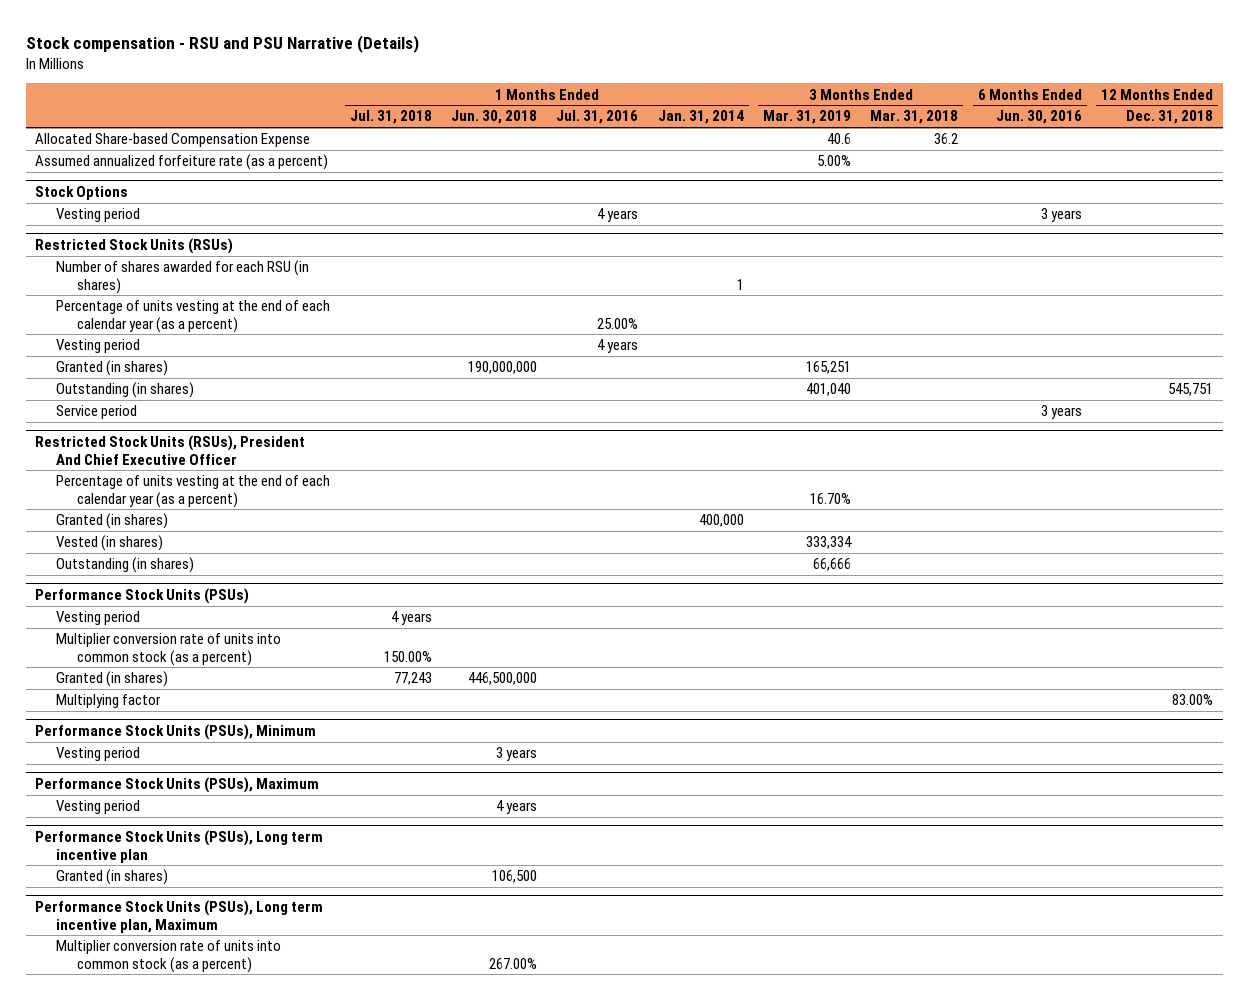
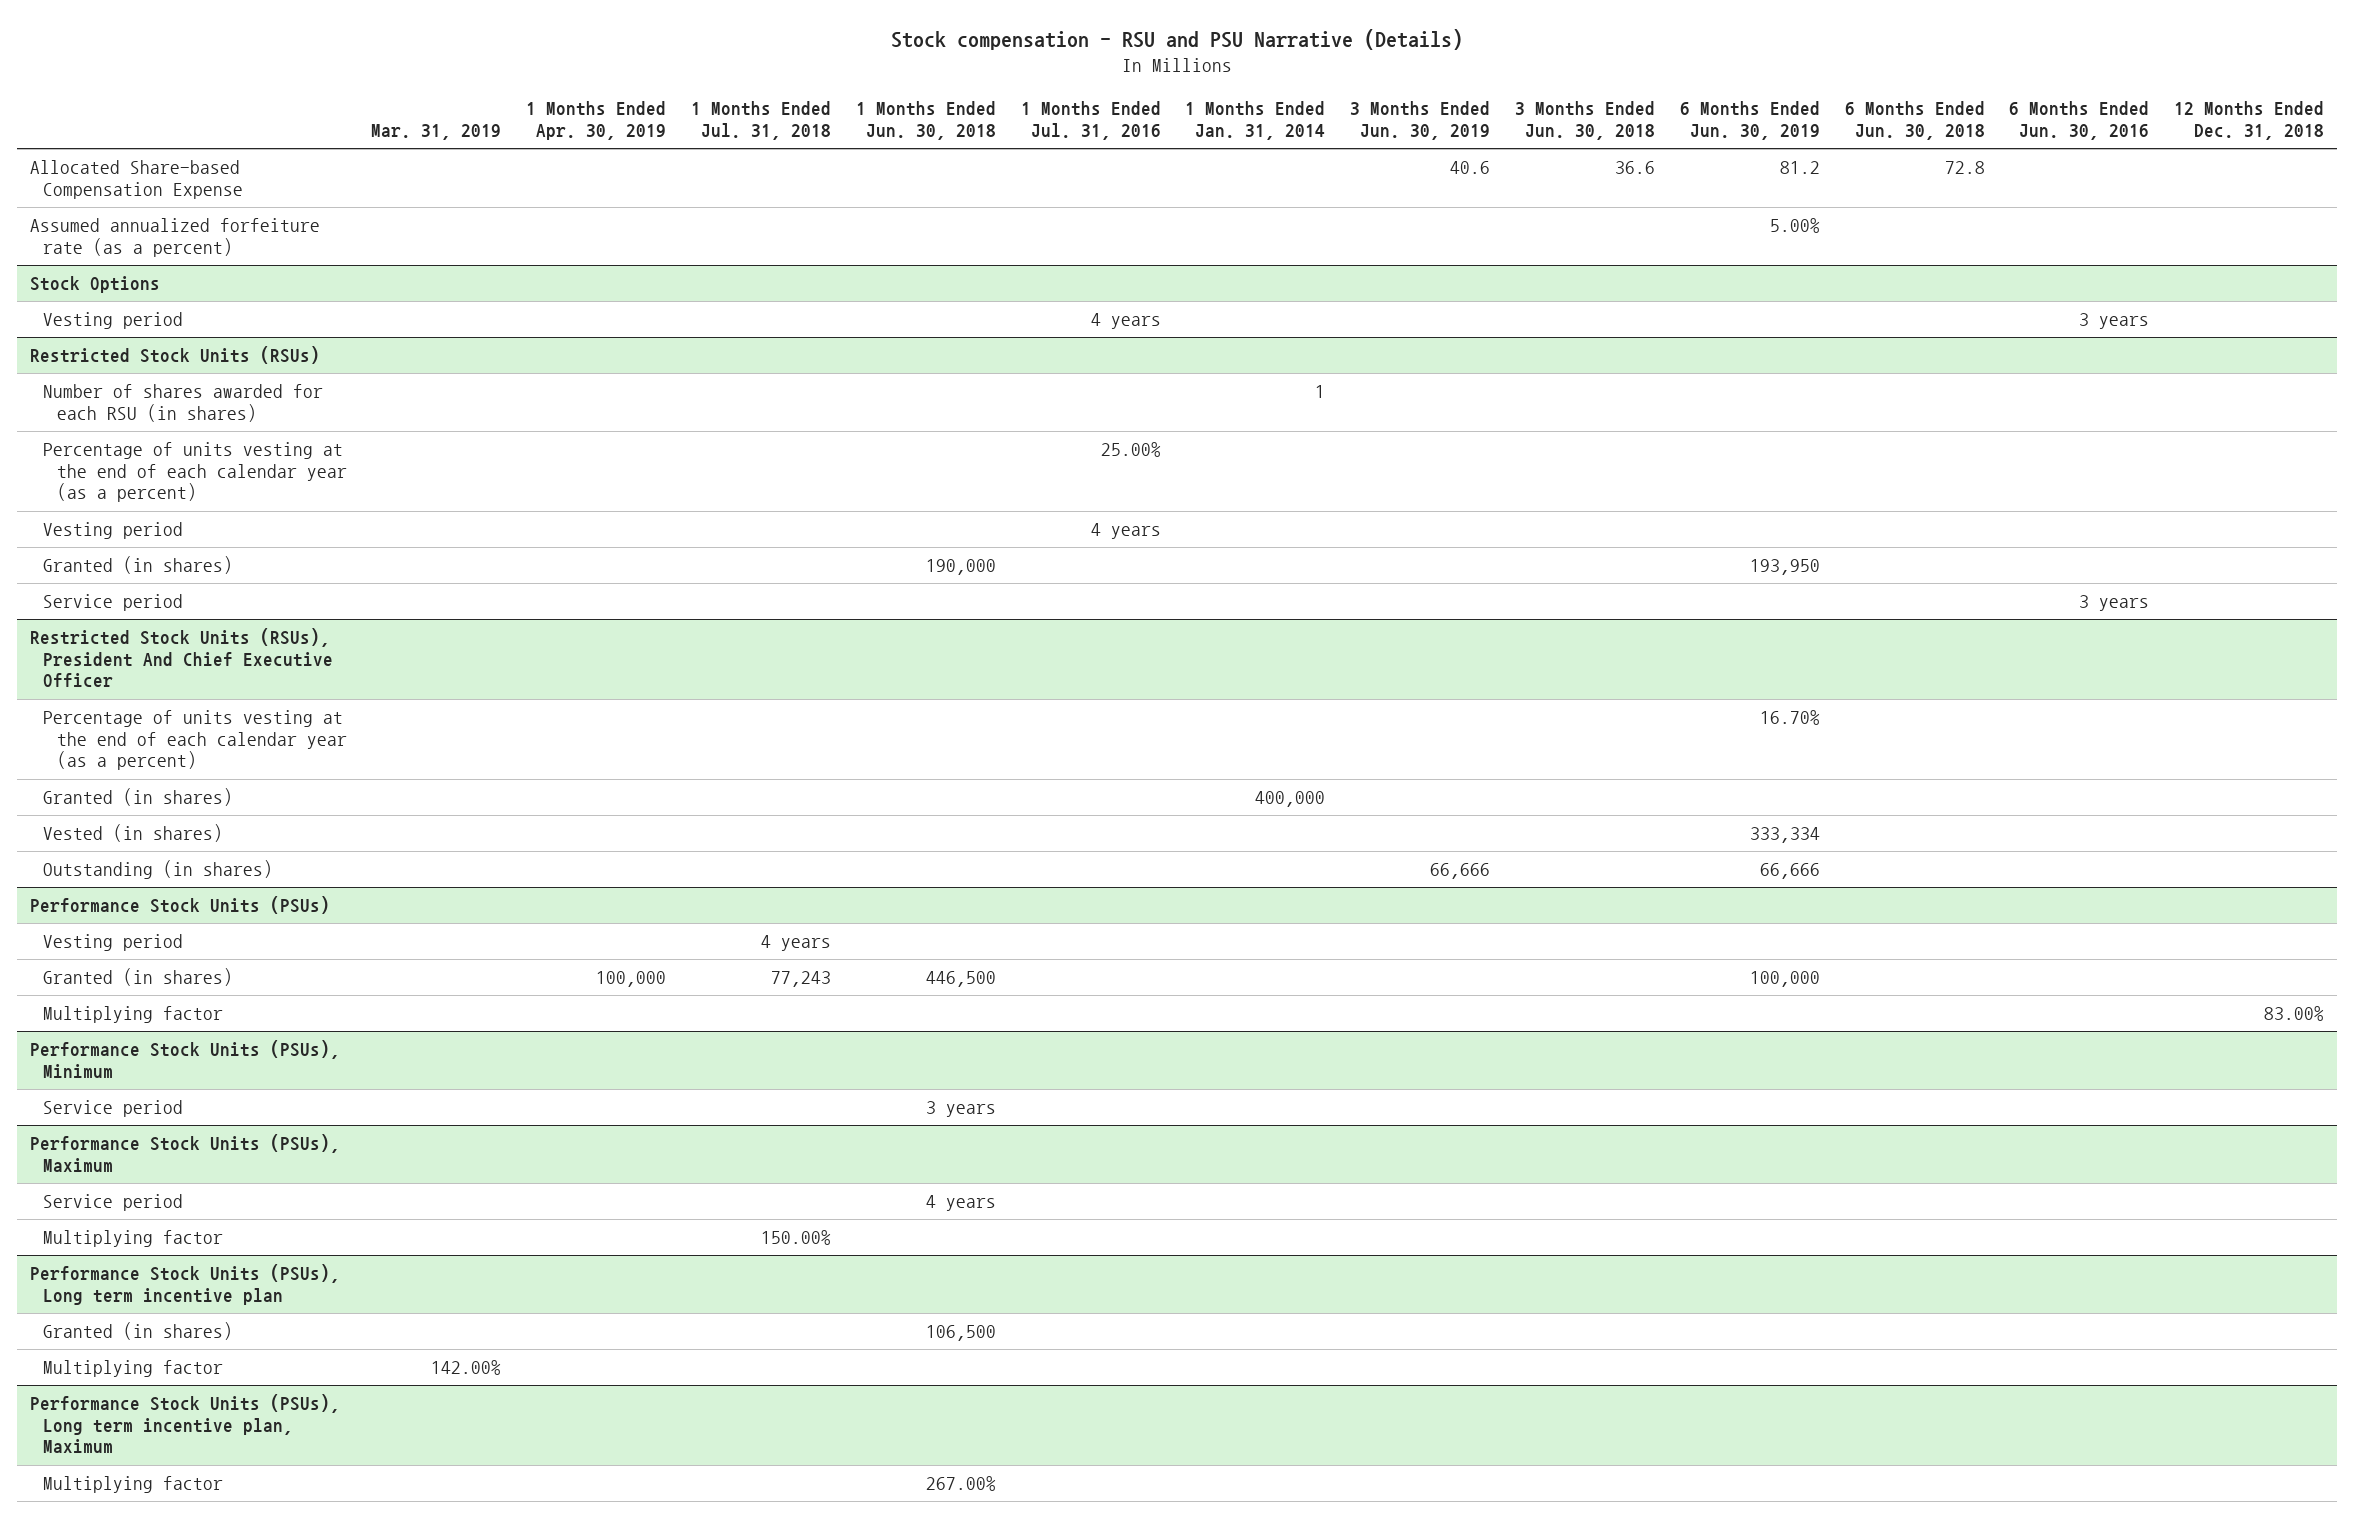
- | 1 Months Ended Jul. 31, 2018 | 1 Months Ended Jun. 30, 2018 | 1 Months Ended Jul. 31, 2016 | 1 Months Ended Jan. 31, 2014 | 3 Months Ended Mar. 31, 2019 | 3 Months Ended Mar. 31, 2018 | 6 Months Ended Jun. 30, 2016 | 12 Months Ended Dec. 31, 2018
+ | Mar. 31, 2019 | 1 Months Ended Apr. 30, 2019 | 1 Months Ended Jul. 31, 2018 | 1 Months Ended Jun. 30, 2018 | 1 Months Ended Jul. 31, 2016 | 1 Months Ended Jan. 31, 2014 | 3 Months Ended Jun. 30, 2019 | 3 Months Ended Jun. 30, 2018 | 6 Months Ended Jun. 30, 2019 | 6 Months Ended Jun. 30, 2018 | 6 Months Ended Jun. 30, 2016 | 12 Months Ended Dec. 31, 2018
@ Restricted Stock Units (RSUs)
- Granted (in shares) | | 190,000,000 | | | 165,251 | | |
- Outstanding (in shares) | | | | | 401,040 | | | 545,751
+ Granted (in shares) | | | | 190,000 | | | | | 193,950 | | |
@ Performance Stock Units (PSUs)
- Multiplier conversion rate of units into common stock (as a percent) | 150.00% | | | | | | |
- Granted (in shares) | 77,243 | 446,500,000 | | | | | |
+ Granted (in shares) | | 100,000 | 77,243 | 446,500 | | | | | 100,000 | | |
@ Performance Stock Units (PSUs), Minimum
- Vesting period | | 3 years | | | | | |
+ Service period | | | | 3 years | | | | | | | |
@ Performance Stock Units (PSUs), Maximum
- Vesting period | | 4 years | | | | | |
+ Service period | | | | 4 years | | | | | | | |
+ Multiplying factor | | | 150.00% | | | | | | | | |
@ Performance Stock Units (PSUs), Long term incentive plan
+ Multiplying factor | 142.00% | | | | | | | | | | |
@ Performance Stock Units (PSUs), Long term incentive plan, Maximum
- Multiplier conversion rate of units into common stock (as a percent) | | 267.00% | | | | | |
+ Multiplying factor | | | | 267.00% | | | | | | | |

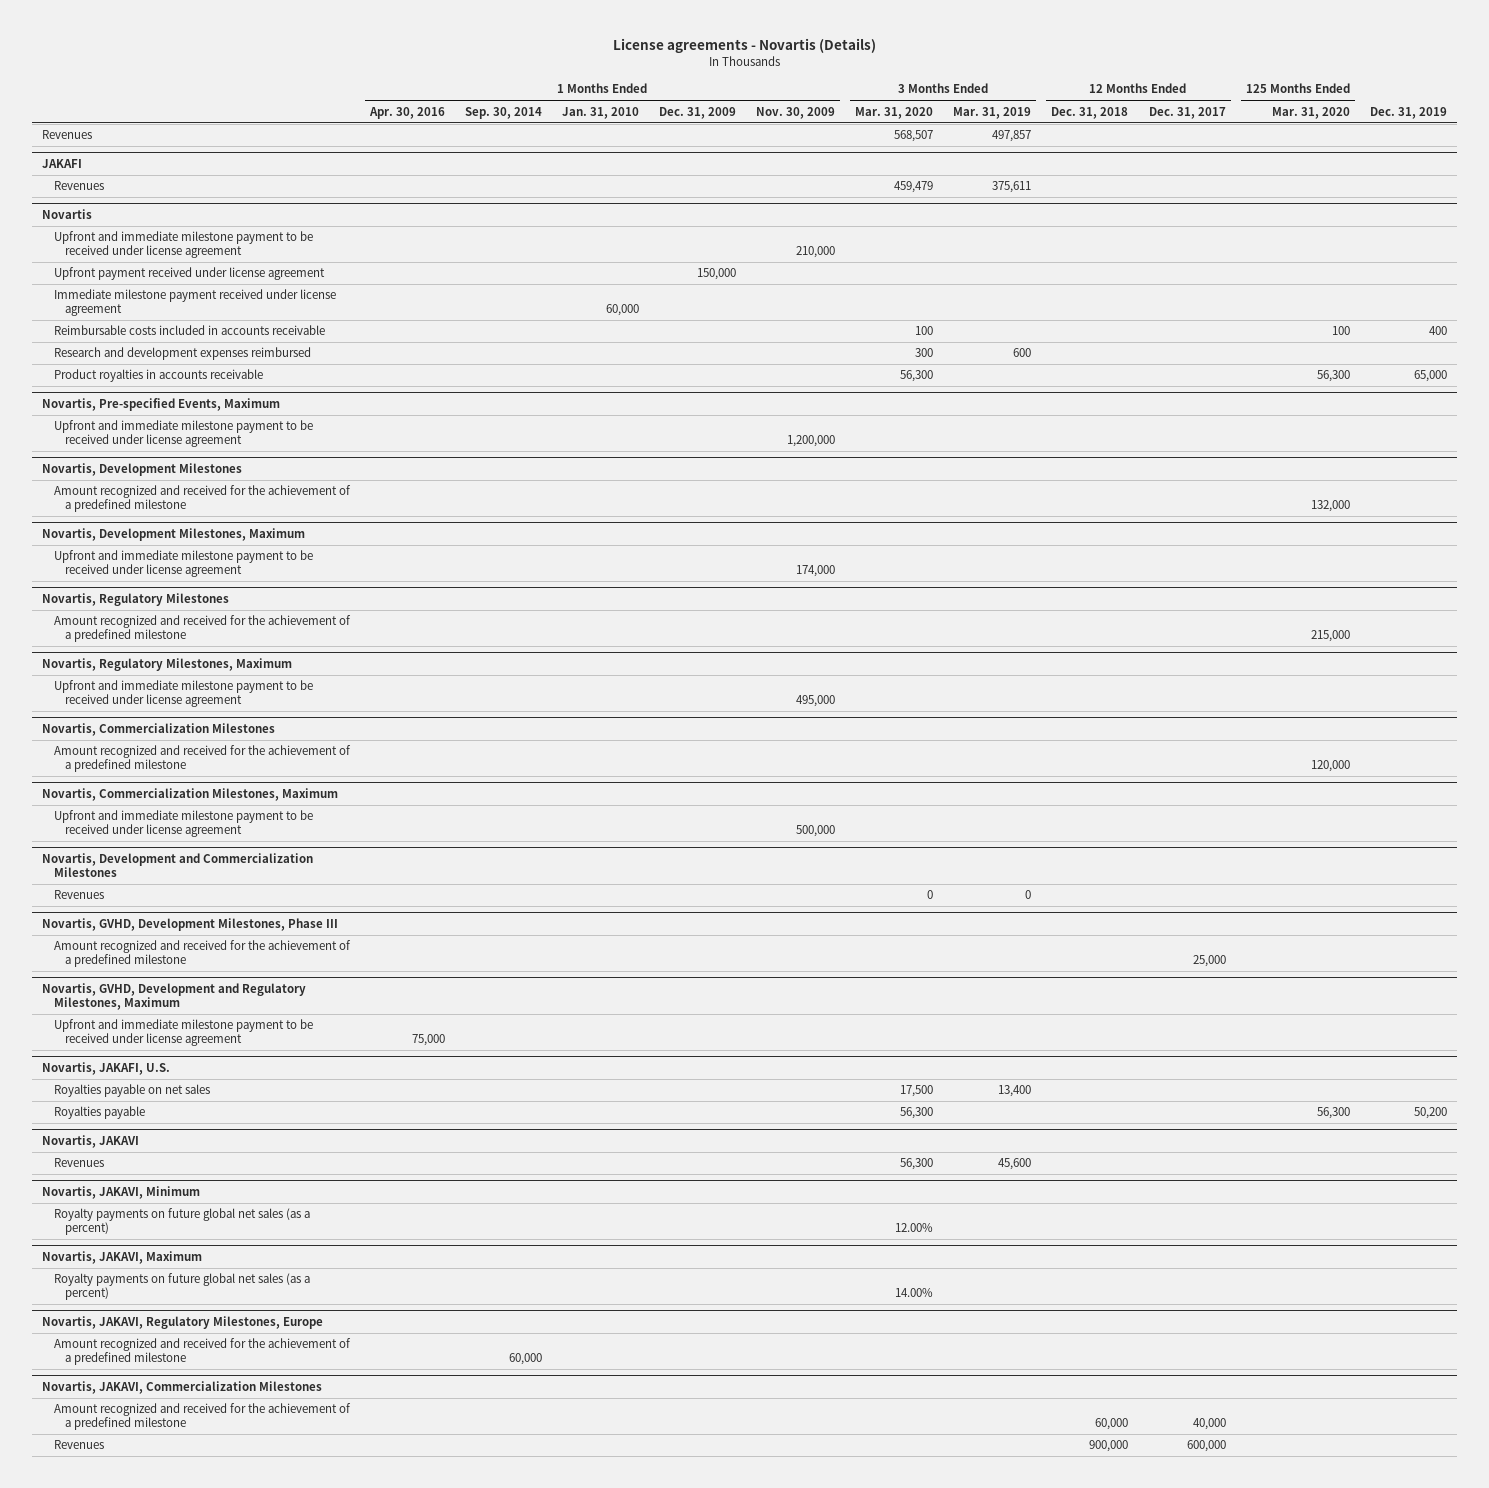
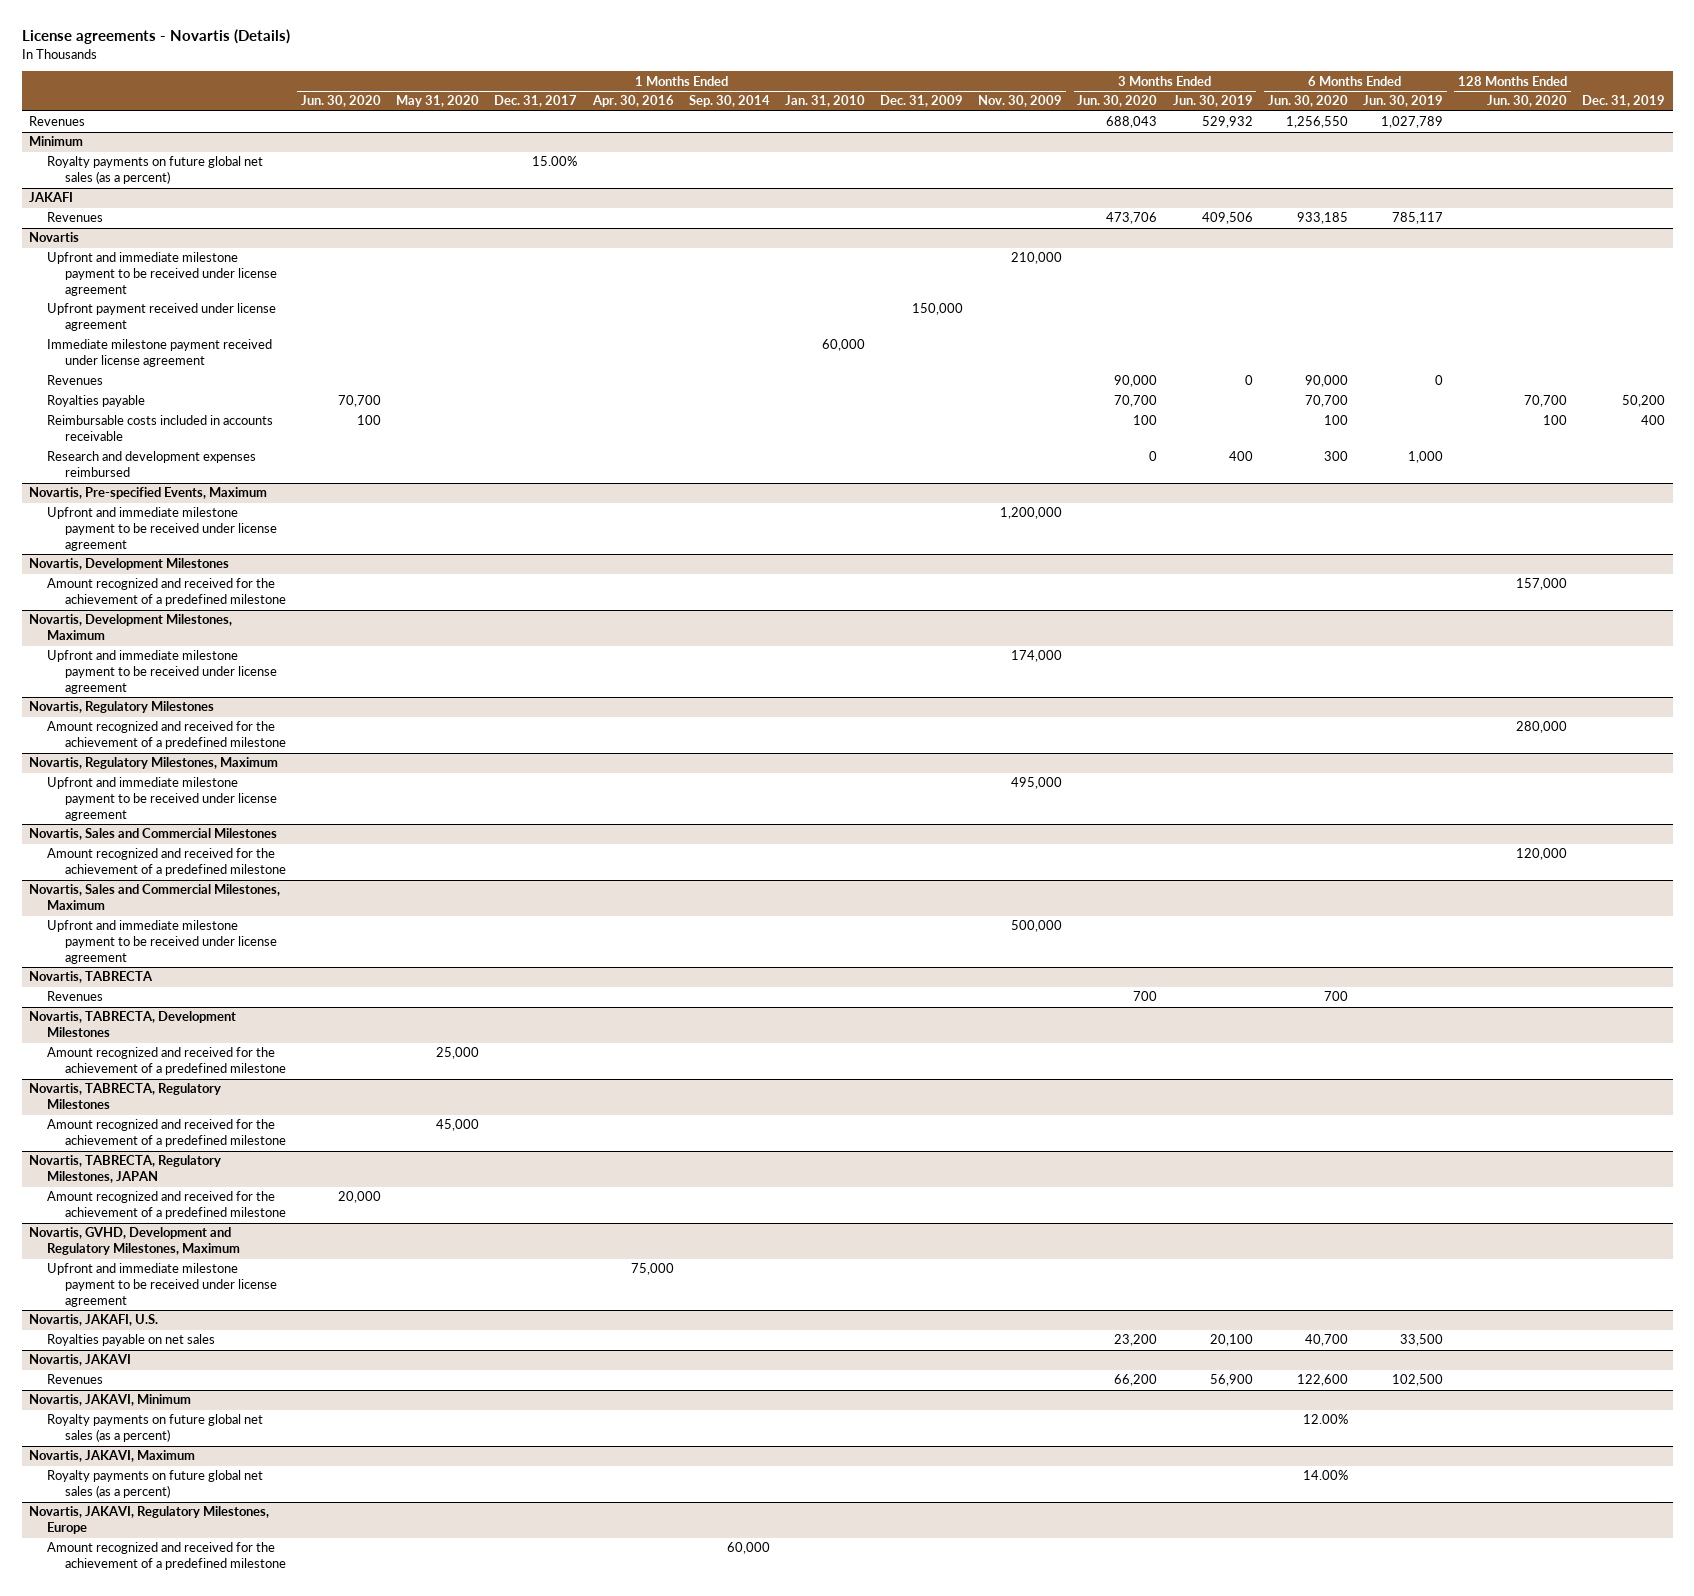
- | 1 Months Ended Apr. 30, 2016 | 1 Months Ended Sep. 30, 2014 | 1 Months Ended Jan. 31, 2010 | 1 Months Ended Dec. 31, 2009 | 1 Months Ended Nov. 30, 2009 | 3 Months Ended Mar. 31, 2020 | 3 Months Ended Mar. 31, 2019 | 12 Months Ended Dec. 31, 2018 | 12 Months Ended Dec. 31, 2017 | 125 Months Ended Mar. 31, 2020 | Dec. 31, 2019
+ | 1 Months Ended Jun. 30, 2020 | 1 Months Ended May 31, 2020 | 1 Months Ended Dec. 31, 2017 | 1 Months Ended Apr. 30, 2016 | 1 Months Ended Sep. 30, 2014 | 1 Months Ended Jan. 31, 2010 | 1 Months Ended Dec. 31, 2009 | 1 Months Ended Nov. 30, 2009 | 3 Months Ended Jun. 30, 2020 | 3 Months Ended Jun. 30, 2019 | 6 Months Ended Jun. 30, 2020 | 6 Months Ended Jun. 30, 2019 | 128 Months Ended Jun. 30, 2020 | Dec. 31, 2019
+ Minimum
+ Royalty payments on future global net sales (as a percent) | | | 15.00% | | | | | | | | | | |
@ Novartis
+ Revenues | | | | | | | | | 90,000 | 0 | 90,000 | 0 | |
+ Royalties payable | 70,700 | | | | | | | | 70,700 | | 70,700 | | 70,700 | 50,200
- Product royalties in accounts receivable | | | | | | 56,300 | | | | 56,300 | 65,000
- Novartis, Commercialization Milestones
- Amount recognized and received for the achievement of a predefined milestone | | | | | | | | | | 120,000 |
- Novartis, Commercialization Milestones, Maximum
+ Novartis, Sales and Commercial Milestones
+ Amount recognized and received for the achievement of a predefined milestone | | | | | | | | | | | | | 120,000 |
+ Novartis, Sales and Commercial Milestones, Maximum
- Novartis, Development and Commercialization Milestones
- Revenues | | | | | | 0 | 0 | | | |
- Novartis, GVHD, Development Milestones, Phase III
- Amount recognized and received for the achievement of a predefined milestone | | | | | | | | | 25,000 | |
+ Novartis, TABRECTA
+ Revenues | | | | | | | | | 700 | | 700 | | |
+ Novartis, TABRECTA, Development Milestones
+ Amount recognized and received for the achievement of a predefined milestone | | 25,000 | | | | | | | | | | | |
+ Novartis, TABRECTA, Regulatory Milestones
+ Amount recognized and received for the achievement of a predefined milestone | | 45,000 | | | | | | | | | | | |
+ Novartis, TABRECTA, Regulatory Milestones, JAPAN
+ Amount recognized and received for the achievement of a predefined milestone | 20,000 | | | | | | | | | | | | |
@ Novartis, JAKAFI, U.S.
- Royalties payable | | | | | | 56,300 | | | | 56,300 | 50,200
- Novartis, JAKAVI, Commercialization Milestones
- Amount recognized and received for the achievement of a predefined milestone | | | | | | | | 60,000 | 40,000 | |
- Revenues | | | | | | | | 900,000 | 600,000 | |

